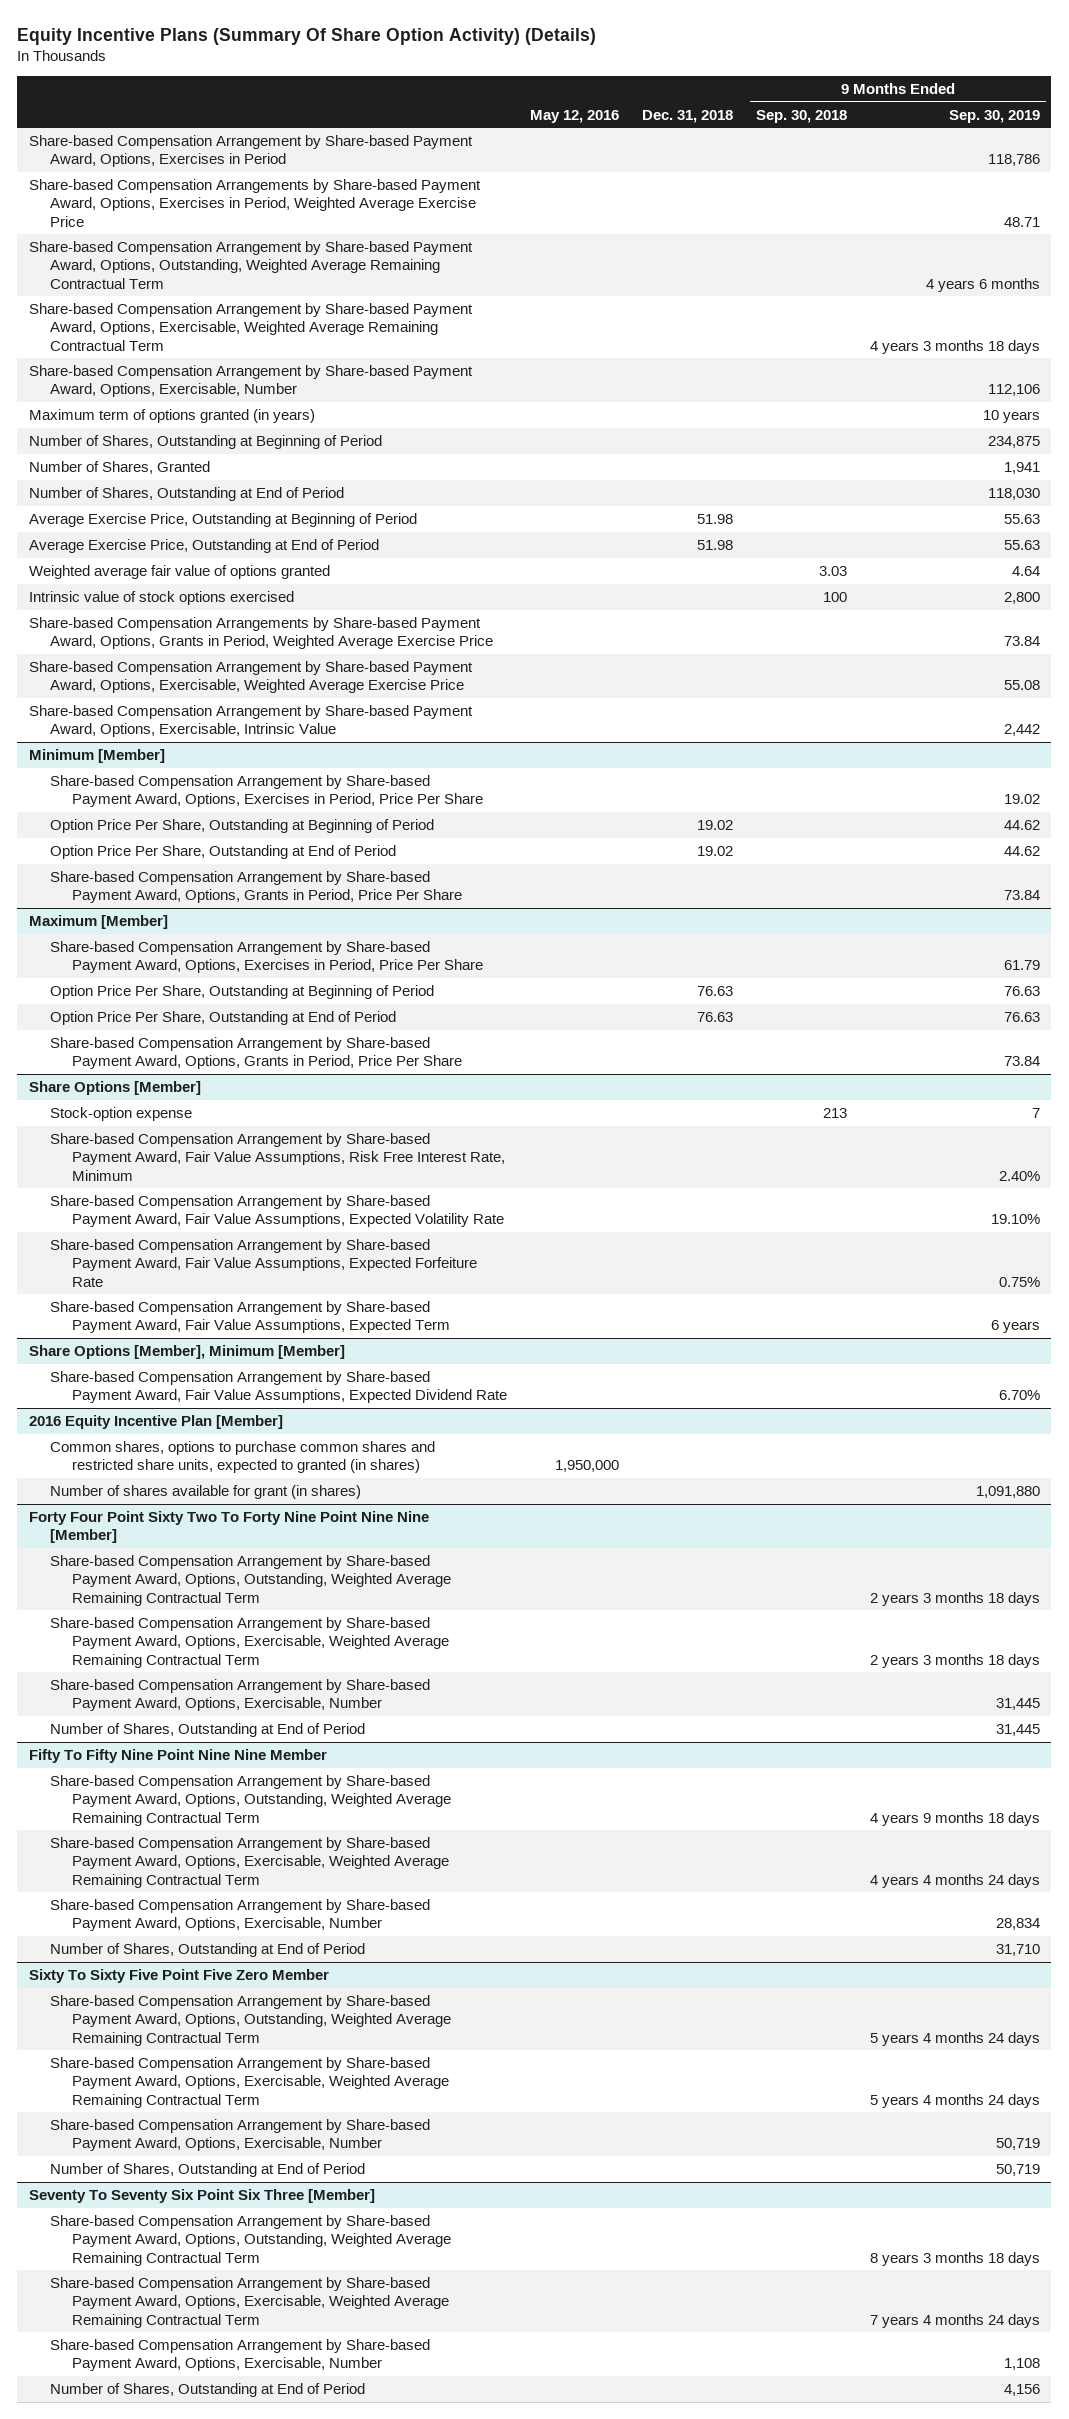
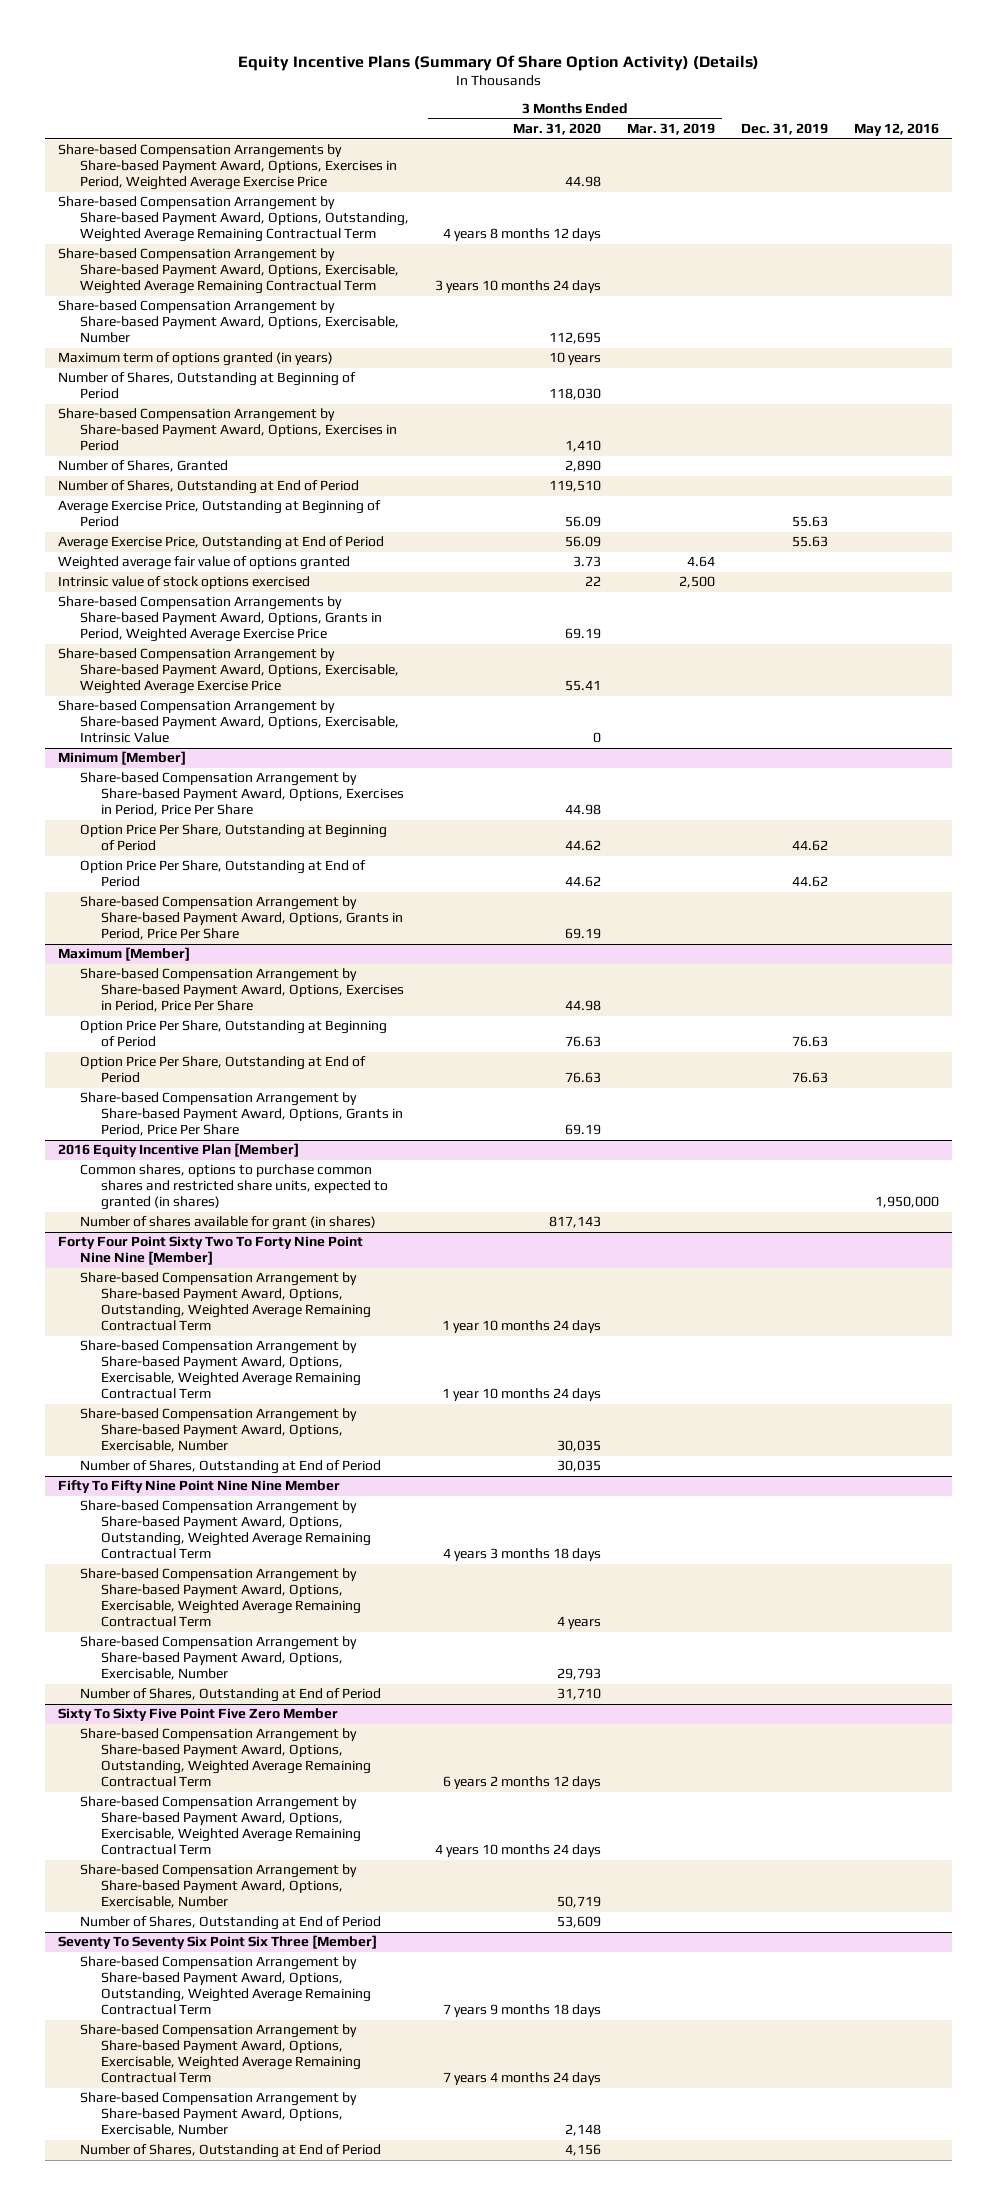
- | May 12, 2016 | Dec. 31, 2018 | 9 Months Ended Sep. 30, 2018 | 9 Months Ended Sep. 30, 2019
+ | 3 Months Ended Mar. 31, 2020 | 3 Months Ended Mar. 31, 2019 | Dec. 31, 2019 | May 12, 2016
moved down: Share-based Compensation Arrangement by Share-based Payment Award, Options, Exercises in Period | 1,410 | | |
- Share Options [Member]
- Stock-option expense | | | 213 | 7
- Share-based Compensation Arrangement by Share-based Payment Award, Fair Value Assumptions, Risk Free Interest Rate, Minimum | | | | 2.40%
- Share-based Compensation Arrangement by Share-based Payment Award, Fair Value Assumptions, Expected Volatility Rate | | | | 19.10%
- Share-based Compensation Arrangement by Share-based Payment Award, Fair Value Assumptions, Expected Forfeiture Rate | | | | 0.75%
- Share-based Compensation Arrangement by Share-based Payment Award, Fair Value Assumptions, Expected Term | | | | 6 years
- Share Options [Member], Minimum [Member]
- Share-based Compensation Arrangement by Share-based Payment Award, Fair Value Assumptions, Expected Dividend Rate | | | | 6.70%

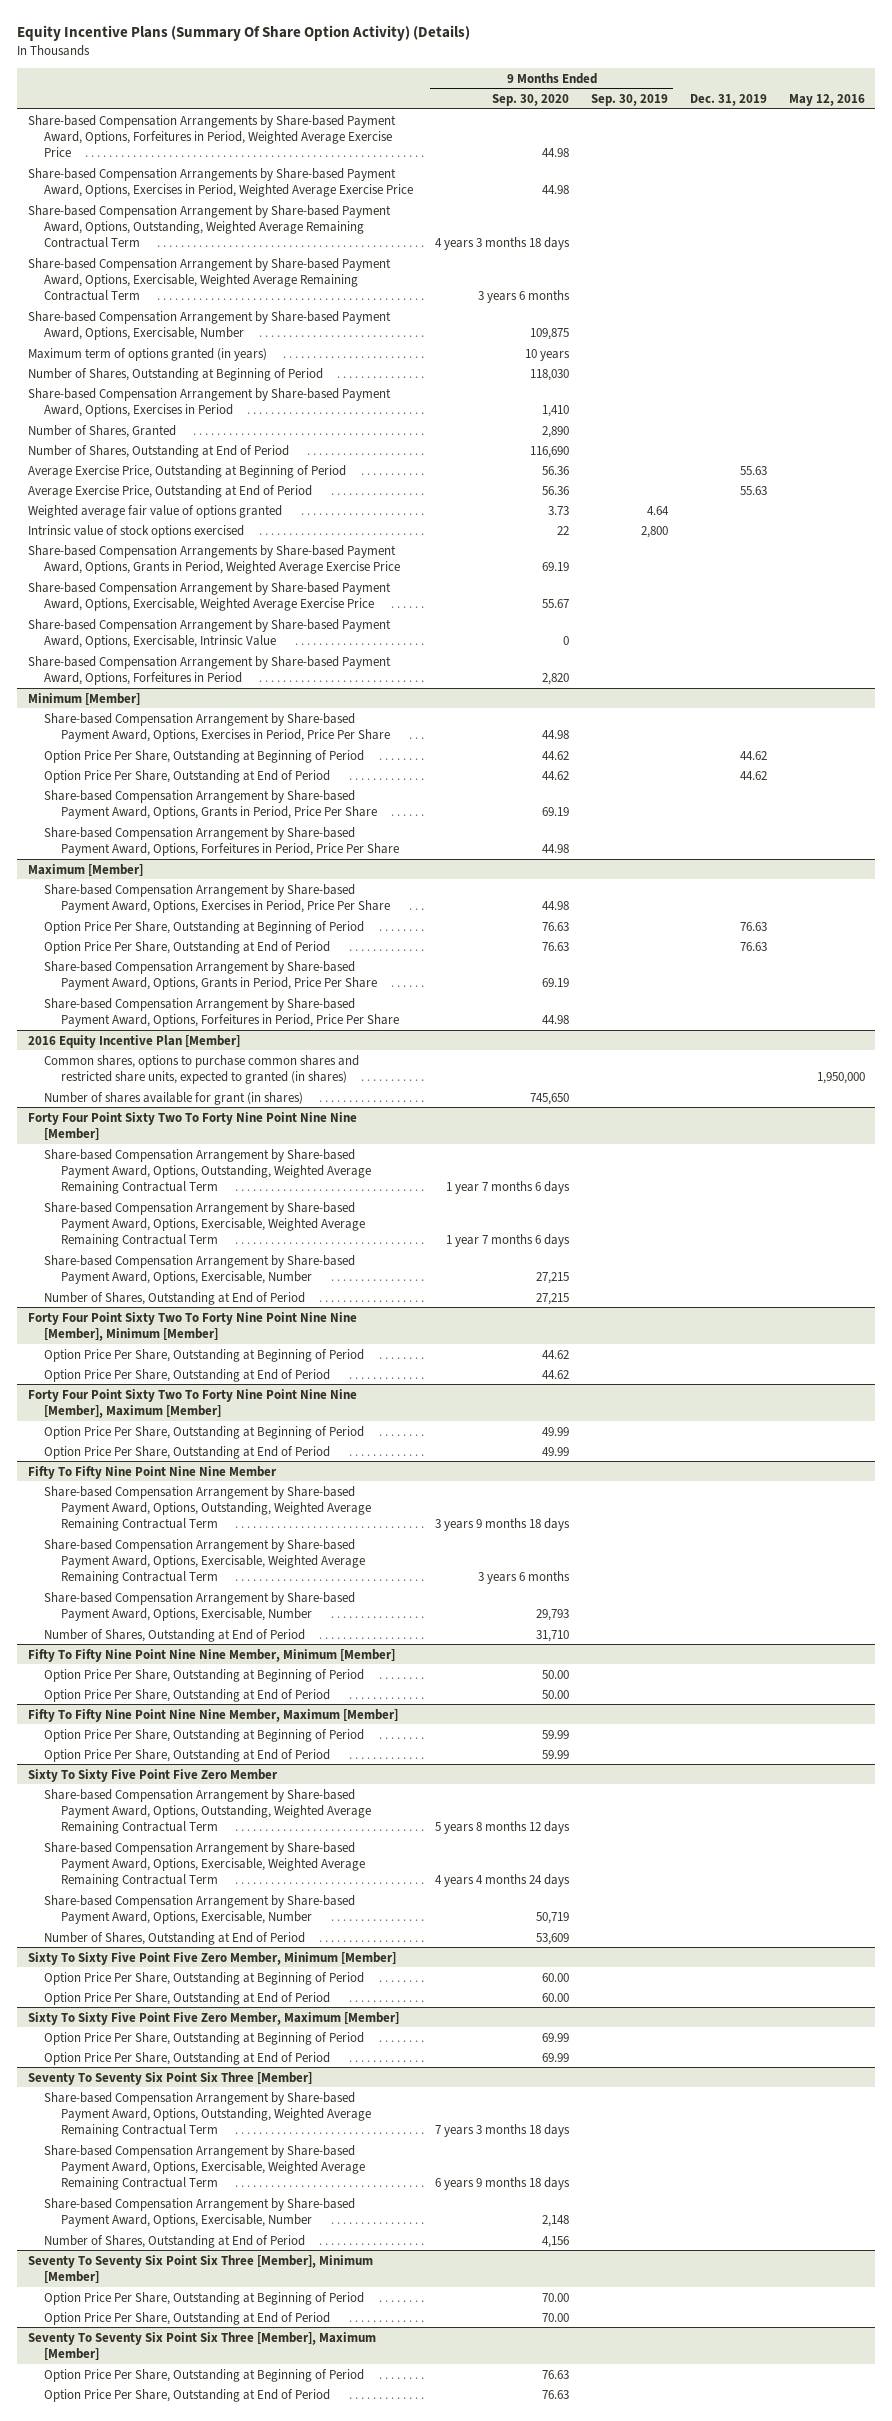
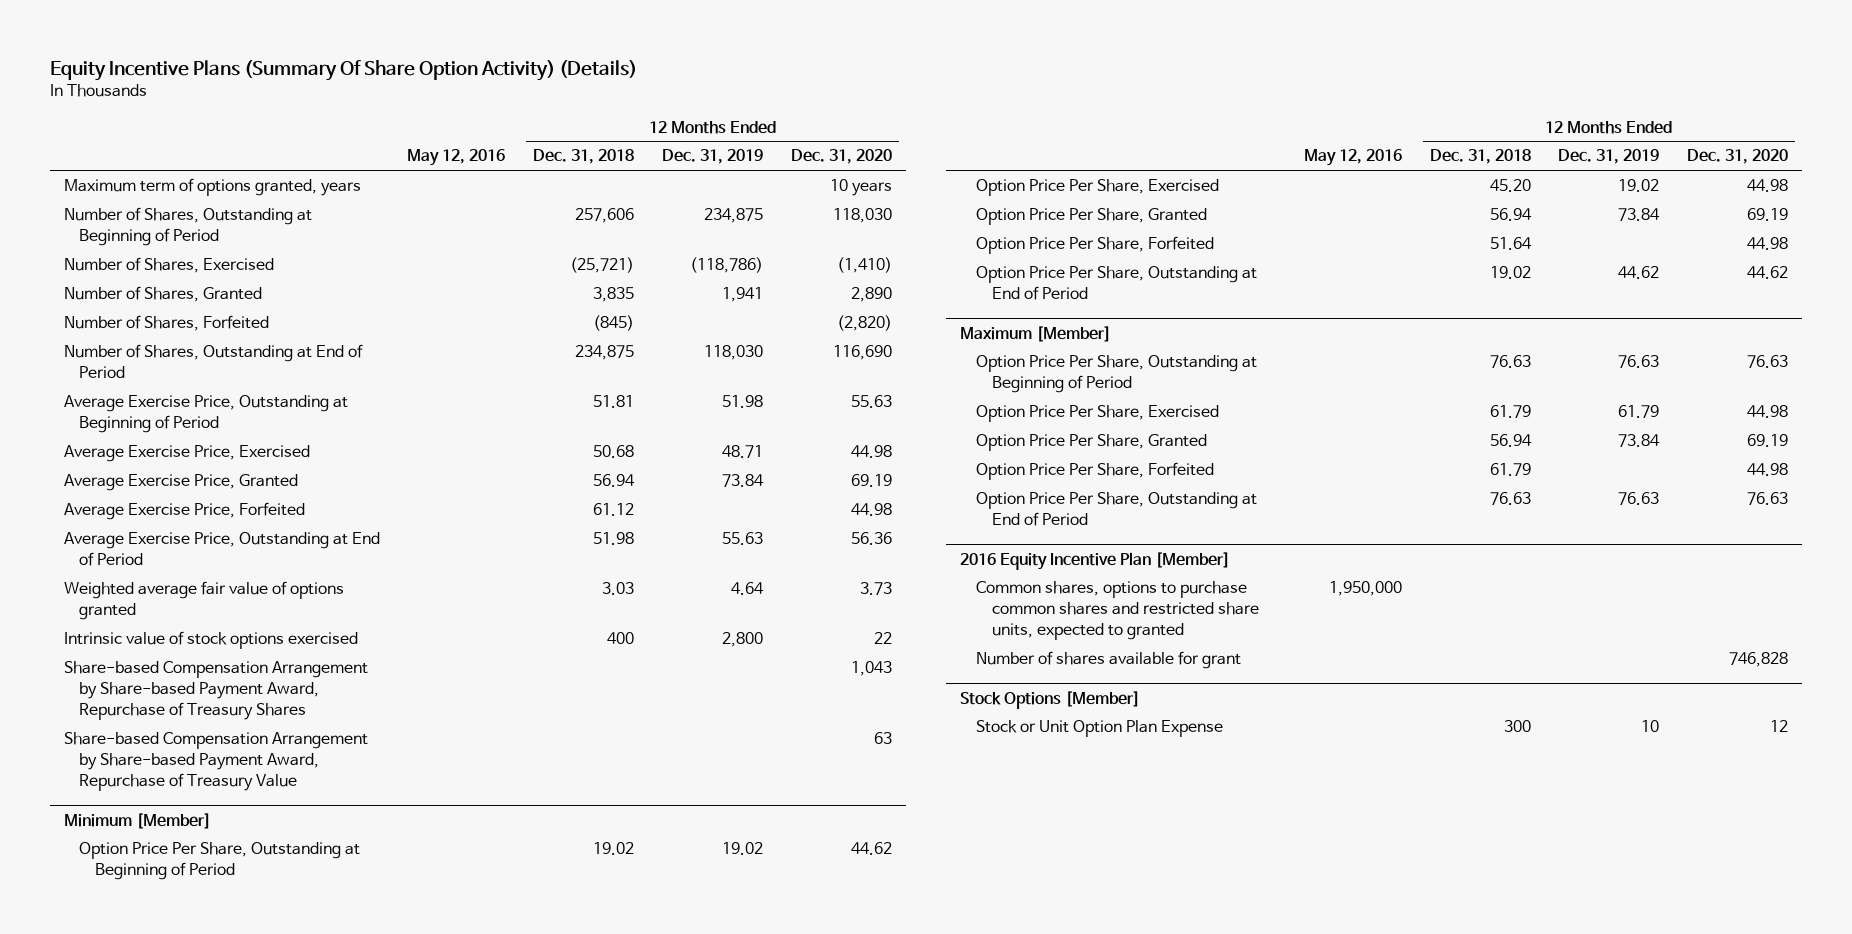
- | 9 Months Ended Sep. 30, 2020 | 9 Months Ended Sep. 30, 2019 | Dec. 31, 2019 | May 12, 2016
+ | May 12, 2016 | 12 Months Ended Dec. 31, 2018 | 12 Months Ended Dec. 31, 2019 | 12 Months Ended Dec. 31, 2020
- Share-based Compensation Arrangements by Share-based Payment Award, Options, Forfeitures in Period, Weighted Average Exercise Price | 44.98 | | |
- Share-based Compensation Arrangements by Share-based Payment Award, Options, Exercises in Period, Weighted Average Exercise Price | 44.98 | | |
- Share-based Compensation Arrangement by Share-based Payment Award, Options, Outstanding, Weighted Average Remaining Contractual Term | 4 years 3 months 18 days | | |
- Share-based Compensation Arrangement by Share-based Payment Award, Options, Exercisable, Weighted Average Remaining Contractual Term | 3 years 6 months | | |
- Share-based Compensation Arrangement by Share-based Payment Award, Options, Exercisable, Number | 109,875 | | |
- Maximum term of options granted (in years) | 10 years | | |
+ Maximum term of options granted, years | | | | 10 years
- Share-based Compensation Arrangement by Share-based Payment Award, Options, Exercises in Period | 1,410 | | |
+ Number of Shares, Exercised | | (25,721) | (118,786) | (1,410)
+ Number of Shares, Forfeited | | (845) | | (2,820)
+ Average Exercise Price, Exercised | | 50.68 | 48.71 | 44.98
+ Average Exercise Price, Granted | | 56.94 | 73.84 | 69.19
+ Average Exercise Price, Forfeited | | 61.12 | | 44.98
- Share-based Compensation Arrangements by Share-based Payment Award, Options, Grants in Period, Weighted Average Exercise Price | 69.19 | | |
- Share-based Compensation Arrangement by Share-based Payment Award, Options, Exercisable, Weighted Average Exercise Price | 55.67 | | |
- Share-based Compensation Arrangement by Share-based Payment Award, Options, Exercisable, Intrinsic Value | 0 | | |
- Share-based Compensation Arrangement by Share-based Payment Award, Options, Forfeitures in Period | 2,820 | | |
+ Share-based Compensation Arrangement by Share-based Payment Award, Repurchase of Treasury Shares | | | | 1,043
+ Share-based Compensation Arrangement by Share-based Payment Award, Repurchase of Treasury Value | | | | 63
@ Minimum [Member]
- Share-based Compensation Arrangement by Share-based Payment Award, Options, Exercises in Period, Price Per Share | 44.98 | | |
+ Option Price Per Share, Exercised | | 45.20 | 19.02 | 44.98
+ Option Price Per Share, Granted | | 56.94 | 73.84 | 69.19
+ Option Price Per Share, Forfeited | | 51.64 | | 44.98
- Share-based Compensation Arrangement by Share-based Payment Award, Options, Grants in Period, Price Per Share | 69.19 | | |
- Share-based Compensation Arrangement by Share-based Payment Award, Options, Forfeitures in Period, Price Per Share | 44.98 | | |
@ Maximum [Member]
- Share-based Compensation Arrangement by Share-based Payment Award, Options, Exercises in Period, Price Per Share | 44.98 | | |
+ Option Price Per Share, Exercised | | 61.79 | 61.79 | 44.98
+ Option Price Per Share, Granted | | 56.94 | 73.84 | 69.19
+ Option Price Per Share, Forfeited | | 61.79 | | 44.98
- Share-based Compensation Arrangement by Share-based Payment Award, Options, Grants in Period, Price Per Share | 69.19 | | |
- Share-based Compensation Arrangement by Share-based Payment Award, Options, Forfeitures in Period, Price Per Share | 44.98 | | |
@ 2016 Equity Incentive Plan [Member]
- Common shares, options to purchase common shares and restricted share units, expected to granted (in shares) | | | | 1,950,000
- Number of shares available for grant (in shares) | 745,650 | | |
- Forty Four Point Sixty Two To Forty Nine Point Nine Nine [Member]
- Share-based Compensation Arrangement by Share-based Payment Award, Options, Outstanding, Weighted Average Remaining Contractual Term | 1 year 7 months 6 days | | |
- Share-based Compensation Arrangement by Share-based Payment Award, Options, Exercisable, Weighted Average Remaining Contractual Term | 1 year 7 months 6 days | | |
- Share-based Compensation Arrangement by Share-based Payment Award, Options, Exercisable, Number | 27,215 | | |
- Number of Shares, Outstanding at End of Period | 27,215 | | |
- Forty Four Point Sixty Two To Forty Nine Point Nine Nine [Member], Minimum [Member]
- Option Price Per Share, Outstanding at Beginning of Period | 44.62 | | |
- Option Price Per Share, Outstanding at End of Period | 44.62 | | |
- Forty Four Point Sixty Two To Forty Nine Point Nine Nine [Member], Maximum [Member]
- Option Price Per Share, Outstanding at Beginning of Period | 49.99 | | |
- Option Price Per Share, Outstanding at End of Period | 49.99 | | |
- Fifty To Fifty Nine Point Nine Nine Member
- Share-based Compensation Arrangement by Share-based Payment Award, Options, Outstanding, Weighted Average Remaining Contractual Term | 3 years 9 months 18 days | | |
- Share-based Compensation Arrangement by Share-based Payment Award, Options, Exercisable, Weighted Average Remaining Contractual Term | 3 years 6 months | | |
- Share-based Compensation Arrangement by Share-based Payment Award, Options, Exercisable, Number | 29,793 | | |
- Number of Shares, Outstanding at End of Period | 31,710 | | |
- Fifty To Fifty Nine Point Nine Nine Member, Minimum [Member]
- Option Price Per Share, Outstanding at Beginning of Period | 50.00 | | |
- Option Price Per Share, Outstanding at End of Period | 50.00 | | |
- Fifty To Fifty Nine Point Nine Nine Member, Maximum [Member]
- Option Price Per Share, Outstanding at Beginning of Period | 59.99 | | |
- Option Price Per Share, Outstanding at End of Period | 59.99 | | |
- Sixty To Sixty Five Point Five Zero Member
- Share-based Compensation Arrangement by Share-based Payment Award, Options, Outstanding, Weighted Average Remaining Contractual Term | 5 years 8 months 12 days | | |
- Share-based Compensation Arrangement by Share-based Payment Award, Options, Exercisable, Weighted Average Remaining Contractual Term | 4 years 4 months 24 days | | |
- Share-based Compensation Arrangement by Share-based Payment Award, Options, Exercisable, Number | 50,719 | | |
- Number of Shares, Outstanding at End of Period | 53,609 | | |
- Sixty To Sixty Five Point Five Zero Member, Minimum [Member]
- Option Price Per Share, Outstanding at Beginning of Period | 60.00 | | |
- Option Price Per Share, Outstanding at End of Period | 60.00 | | |
- Sixty To Sixty Five Point Five Zero Member, Maximum [Member]
- Option Price Per Share, Outstanding at Beginning of Period | 69.99 | | |
- Option Price Per Share, Outstanding at End of Period | 69.99 | | |
- Seventy To Seventy Six Point Six Three [Member]
- Share-based Compensation Arrangement by Share-based Payment Award, Options, Outstanding, Weighted Average Remaining Contractual Term | 7 years 3 months 18 days | | |
- Share-based Compensation Arrangement by Share-based Payment Award, Options, Exercisable, Weighted Average Remaining Contractual Term | 6 years 9 months 18 days | | |
- Share-based Compensation Arrangement by Share-based Payment Award, Options, Exercisable, Number | 2,148 | | |
- Number of Shares, Outstanding at End of Period | 4,156 | | |
- Seventy To Seventy Six Point Six Three [Member], Minimum [Member]
- Option Price Per Share, Outstanding at Beginning of Period | 70.00 | | |
- Option Price Per Share, Outstanding at End of Period | 70.00 | | |
- Seventy To Seventy Six Point Six Three [Member], Maximum [Member]
- Option Price Per Share, Outstanding at Beginning of Period | 76.63 | | |
- Option Price Per Share, Outstanding at End of Period | 76.63 | | |
@ 2016 Equity Incentive Plan [Member]
+ Common shares, options to purchase common shares and restricted share units, expected to granted | 1,950,000 | | |
+ Number of shares available for grant | | | | 746,828
+ Stock Options [Member]
+ Stock or Unit Option Plan Expense | | 300 | 10 | 12

